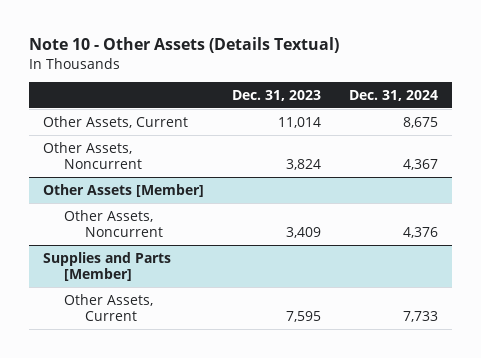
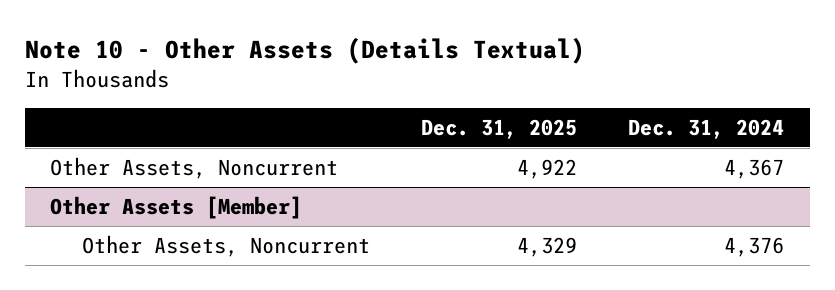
- | Dec. 31, 2023 | Dec. 31, 2024
+ | Dec. 31, 2025 | Dec. 31, 2024
- Other Assets, Current | 11,014 | 8,675
- Supplies and Parts [Member]
- Other Assets, Current | 7,595 | 7,733

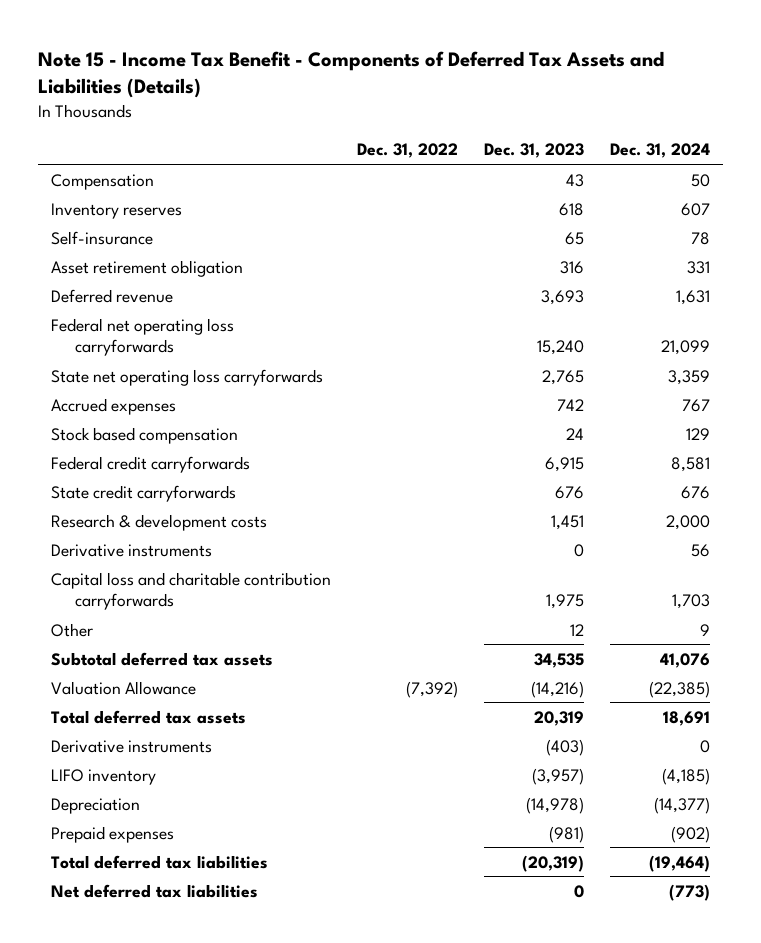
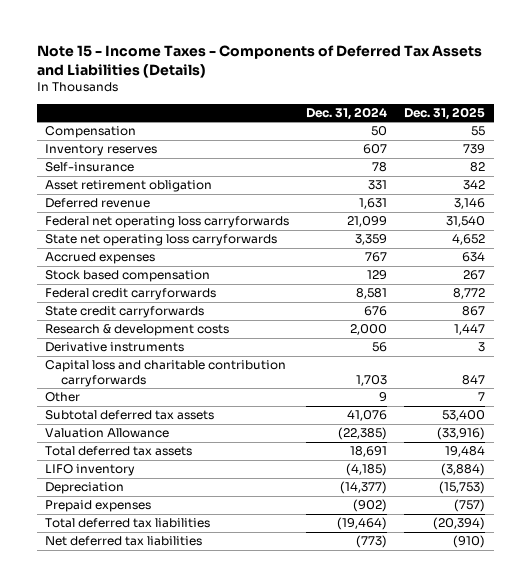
- Note 15 - Income Tax Benefit - Components of Deferred Tax Assets and Liabilities (Details)
+ Note 15 - Income Taxes - Components of Deferred Tax Assets and Liabilities (Details)
- | Dec. 31, 2022 | Dec. 31, 2023 | Dec. 31, 2024
+ | Dec. 31, 2024 | Dec. 31, 2025
- Derivative instruments | | (403) | 0

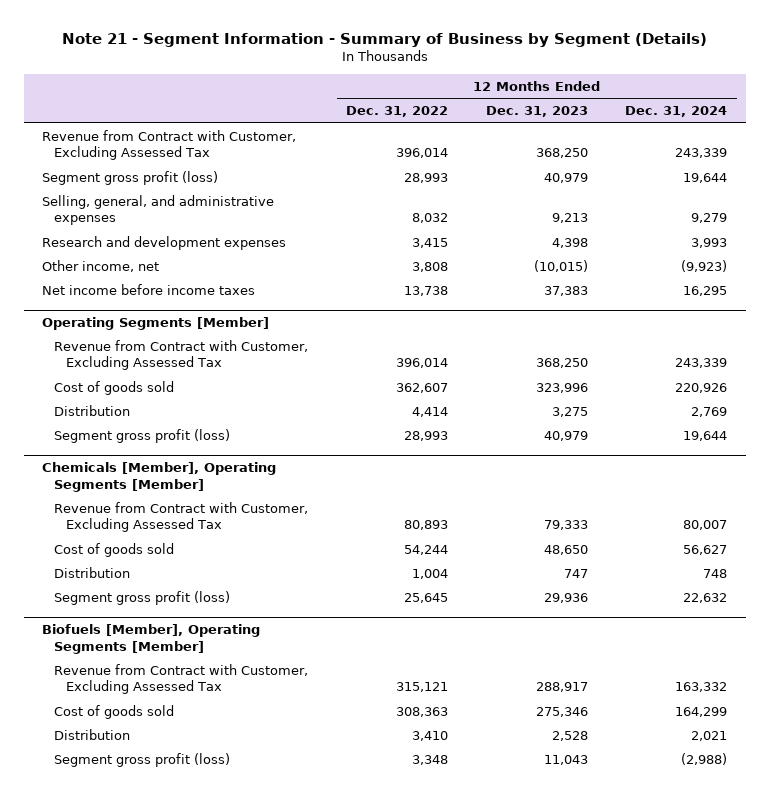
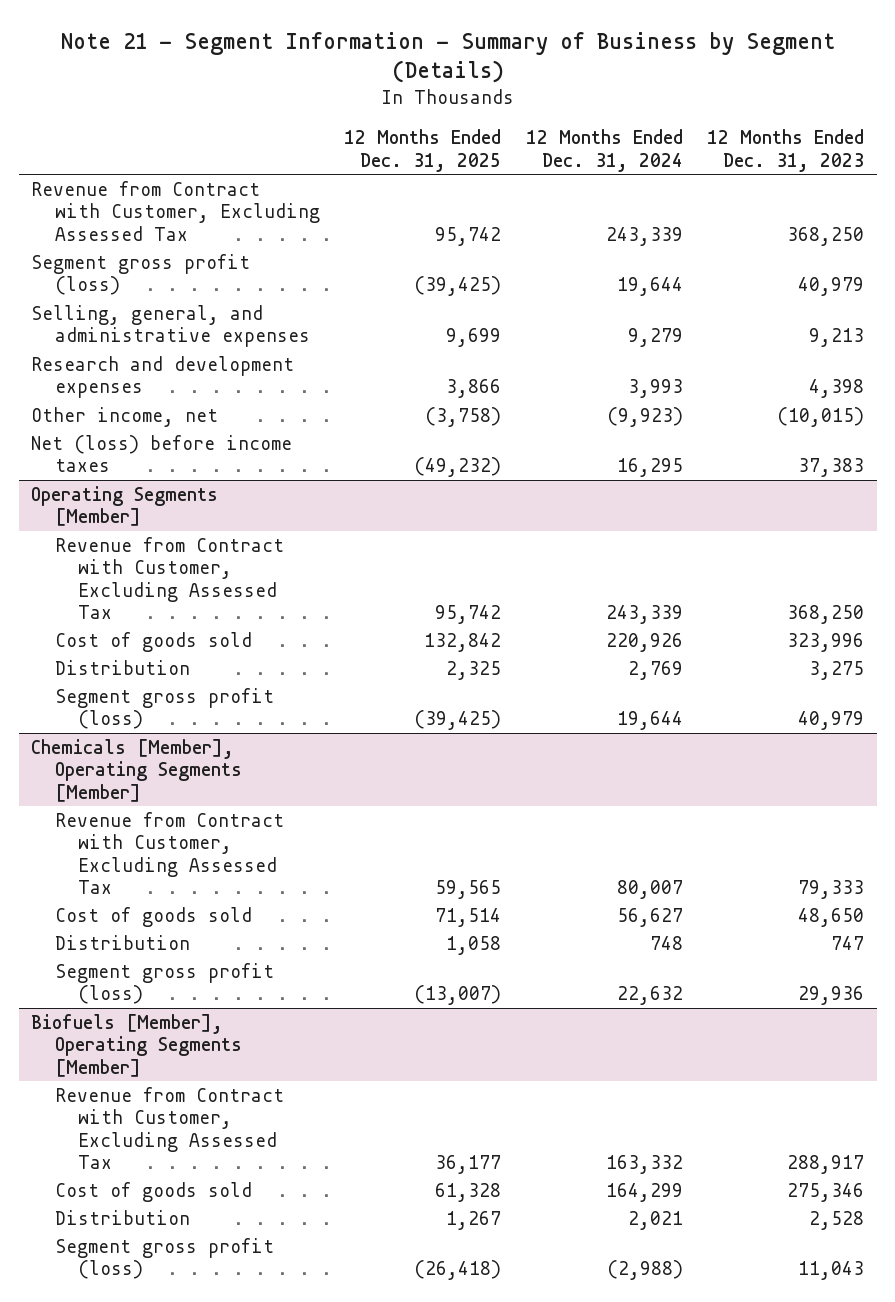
- | 12 Months Ended Dec. 31, 2022 | 12 Months Ended Dec. 31, 2023 | 12 Months Ended Dec. 31, 2024
+ | 12 Months Ended Dec. 31, 2025 | 12 Months Ended Dec. 31, 2024 | 12 Months Ended Dec. 31, 2023
- Net income before income taxes | 13,738 | 37,383 | 16,295
+ Net (loss) before income taxes | (49,232) | 16,295 | 37,383

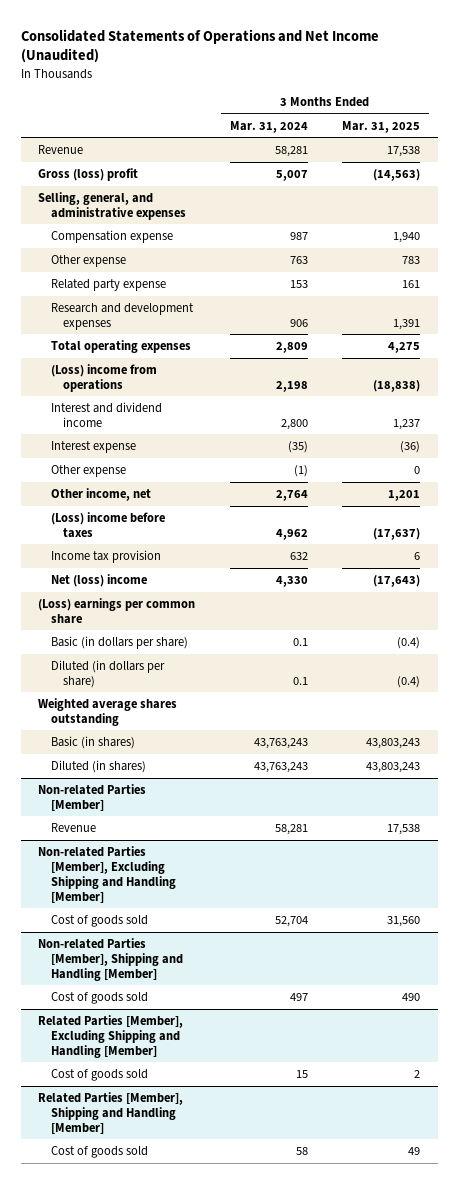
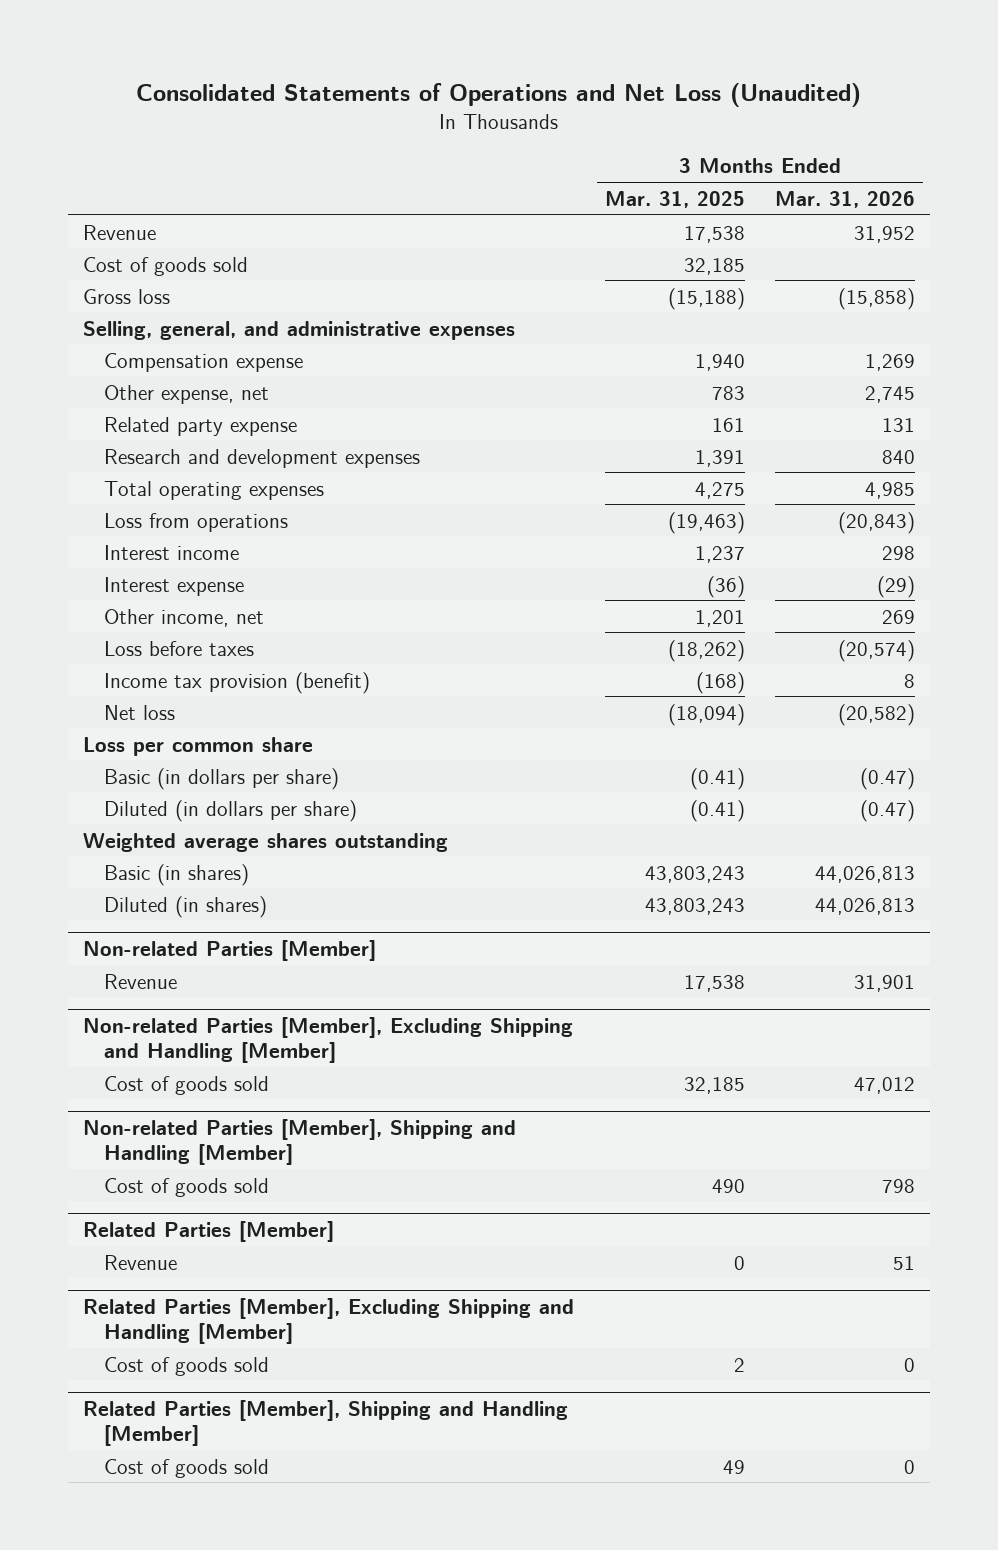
- Consolidated Statements of Operations and Net Income (Unaudited)
+ Consolidated Statements of Operations and Net Loss (Unaudited)
- | 3 Months Ended Mar. 31, 2024 | 3 Months Ended Mar. 31, 2025
+ | 3 Months Ended Mar. 31, 2025 | 3 Months Ended Mar. 31, 2026
- Gross (loss) profit | 5,007 | (14,563)
+ Cost of goods sold | 32,185 |
+ Gross loss | (15,188) | (15,858)
- Other expense | 763 | 783
+ Other expense, net | 783 | 2,745
- (Loss) income from operations | 2,198 | (18,838)
- Interest and dividend income | 2,800 | 1,237
+ Loss from operations | (19,463) | (20,843)
+ Interest income | 1,237 | 298
- Other expense | (1) | 0
- (Loss) income before taxes | 4,962 | (17,637)
- Income tax provision | 632 | 6
- Net (loss) income | 4,330 | (17,643)
- (Loss) earnings per common share
- Basic (in dollars per share) | 0.1 | (0.4)
- Diluted (in dollars per share) | 0.1 | (0.4)
+ Loss before taxes | (18,262) | (20,574)
+ Income tax provision (benefit) | (168) | 8
+ Net loss | (18,094) | (20,582)
+ Loss per common share
+ Basic (in dollars per share) | (0.41) | (0.47)
+ Diluted (in dollars per share) | (0.41) | (0.47)
@ Non-related Parties [Member], Excluding Shipping and Handling [Member]
- Cost of goods sold | 52,704 | 31,560
+ Cost of goods sold | 32,185 | 47,012
+ Related Parties [Member]
+ Revenue | 0 | 51

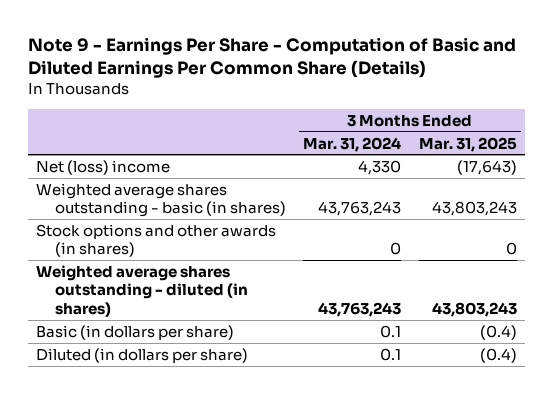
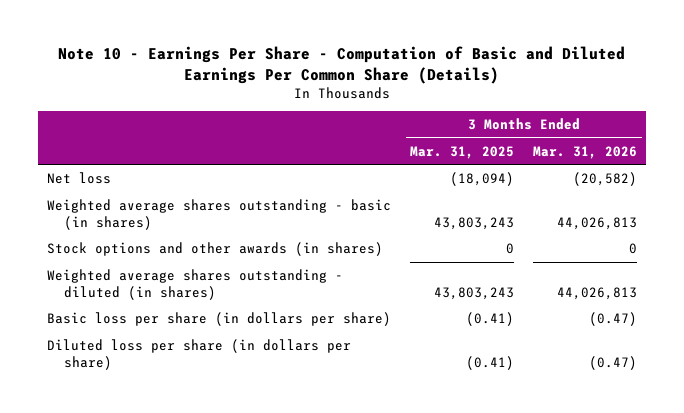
- Note 9 - Earnings Per Share - Computation of Basic and Diluted Earnings Per Common Share (Details)
+ Note 10 - Earnings Per Share - Computation of Basic and Diluted Earnings Per Common Share (Details)
- | 3 Months Ended Mar. 31, 2024 | 3 Months Ended Mar. 31, 2025
+ | 3 Months Ended Mar. 31, 2025 | 3 Months Ended Mar. 31, 2026
- Net (loss) income | 4,330 | (17,643)
+ Net loss | (18,094) | (20,582)
- Basic (in dollars per share) | 0.1 | (0.4)
- Diluted (in dollars per share) | 0.1 | (0.4)
+ Basic loss per share (in dollars per share) | (0.41) | (0.47)
+ Diluted loss per share (in dollars per share) | (0.41) | (0.47)

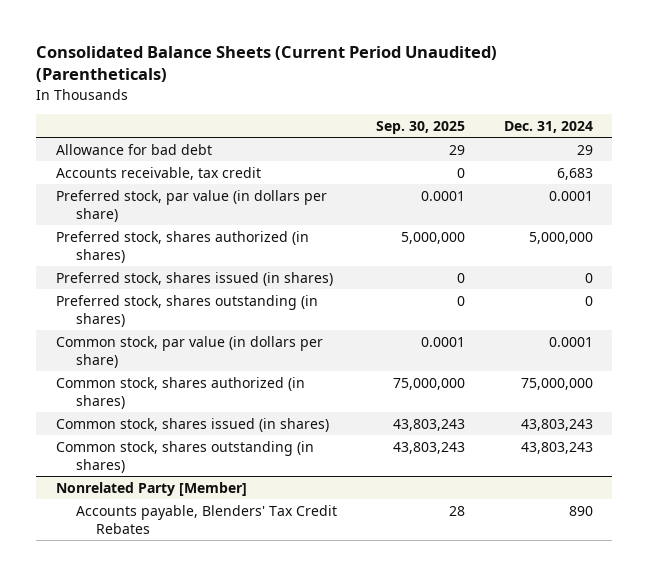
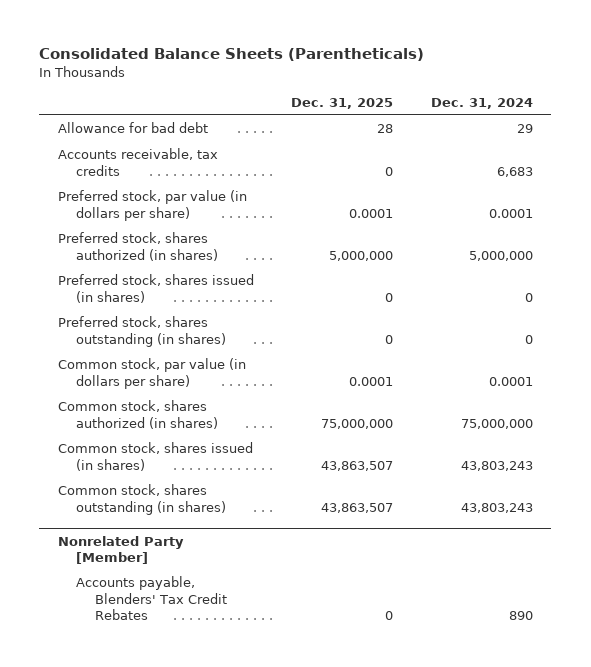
- Consolidated Balance Sheets (Current Period Unaudited) (Parentheticals)
+ Consolidated Balance Sheets (Parentheticals)
- | Sep. 30, 2025 | Dec. 31, 2024
+ | Dec. 31, 2025 | Dec. 31, 2024
- Accounts receivable, tax credit | 0 | 6,683
+ Accounts receivable, tax credits | 0 | 6,683

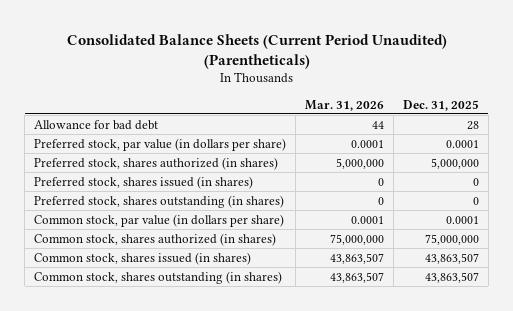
- Consolidated Balance Sheets (Parentheticals)
+ Consolidated Balance Sheets (Current Period Unaudited) (Parentheticals)
- | Dec. 31, 2025 | Dec. 31, 2024
+ | Mar. 31, 2026 | Dec. 31, 2025
- Accounts receivable, tax credits | 0 | 6,683
- Nonrelated Party [Member]
- Accounts payable, Blenders' Tax Credit Rebates | 0 | 890

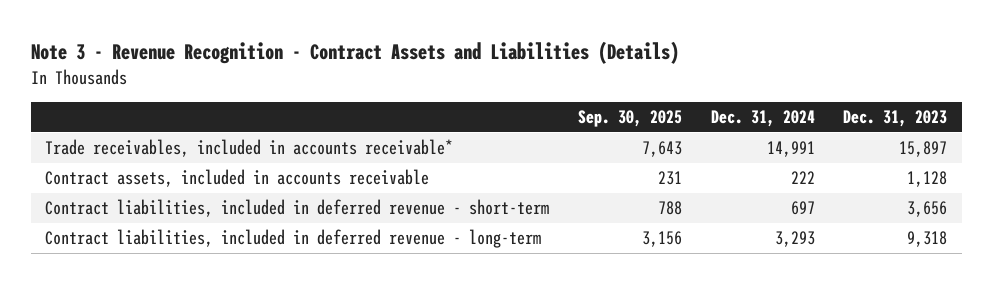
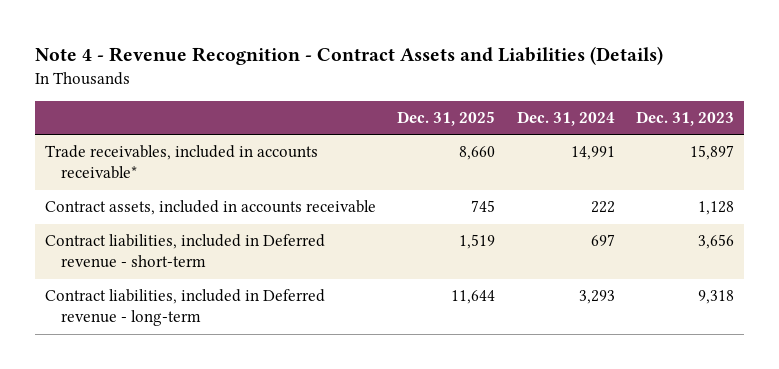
- Note 3 - Revenue Recognition - Contract Assets and Liabilities (Details)
+ Note 4 - Revenue Recognition - Contract Assets and Liabilities (Details)
- | Sep. 30, 2025 | Dec. 31, 2024 | Dec. 31, 2023
+ | Dec. 31, 2025 | Dec. 31, 2024 | Dec. 31, 2023
- Contract liabilities, included in deferred revenue - short-term | 788 | 697 | 3,656
- Contract liabilities, included in deferred revenue - long-term | 3,156 | 3,293 | 9,318
+ Contract liabilities, included in Deferred revenue - short-term | 1,519 | 697 | 3,656
+ Contract liabilities, included in Deferred revenue - long-term | 11,644 | 3,293 | 9,318

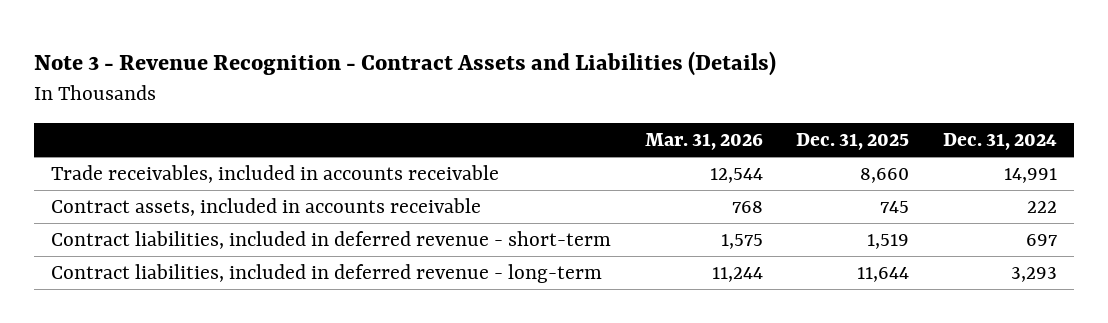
- Note 4 - Revenue Recognition - Contract Assets and Liabilities (Details)
+ Note 3 - Revenue Recognition - Contract Assets and Liabilities (Details)
- | Dec. 31, 2025 | Dec. 31, 2024 | Dec. 31, 2023
+ | Mar. 31, 2026 | Dec. 31, 2025 | Dec. 31, 2024
- Trade receivables, included in accounts receivable* | 8,660 | 14,991 | 15,897
+ Trade receivables, included in accounts receivable | 12,544 | 8,660 | 14,991
- Contract liabilities, included in Deferred revenue - short-term | 1,519 | 697 | 3,656
- Contract liabilities, included in Deferred revenue - long-term | 11,644 | 3,293 | 9,318
+ Contract liabilities, included in deferred revenue - short-term | 1,575 | 1,519 | 697
+ Contract liabilities, included in deferred revenue - long-term | 11,244 | 11,644 | 3,293

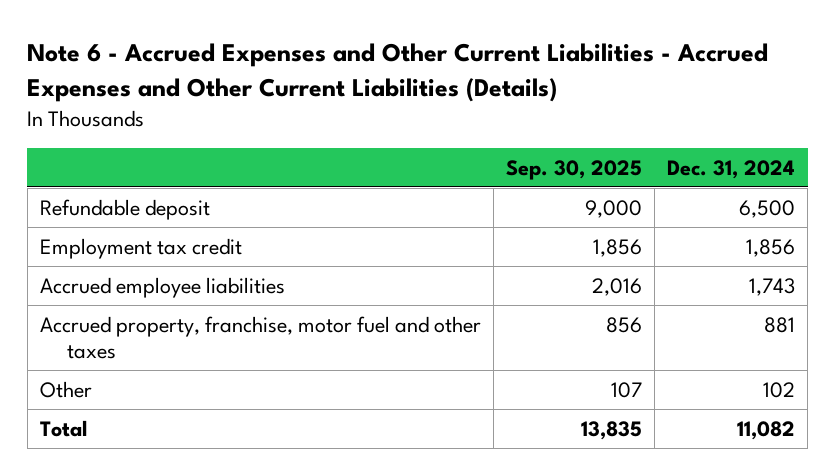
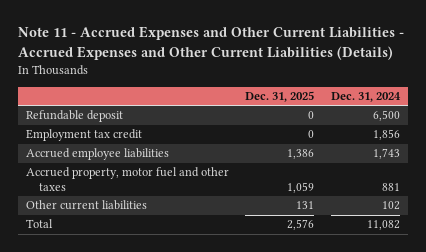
- Note 6 - Accrued Expenses and Other Current Liabilities - Accrued Expenses and Other Current Liabilities (Details)
+ Note 11 - Accrued Expenses and Other Current Liabilities - Accrued Expenses and Other Current Liabilities (Details)
- | Sep. 30, 2025 | Dec. 31, 2024
+ | Dec. 31, 2025 | Dec. 31, 2024
- Accrued property, franchise, motor fuel and other taxes | 856 | 881
- Other | 107 | 102
+ Accrued property, motor fuel and other taxes | 1,059 | 881
+ Other current liabilities | 131 | 102

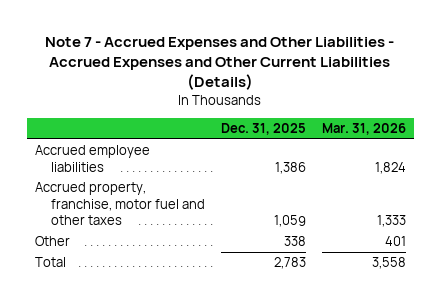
- Note 11 - Accrued Expenses and Other Current Liabilities - Accrued Expenses and Other Current Liabilities (Details)
+ Note 7 - Accrued Expenses and Other Liabilities - Accrued Expenses and Other Current Liabilities (Details)
- | Dec. 31, 2025 | Dec. 31, 2024
+ | Dec. 31, 2025 | Mar. 31, 2026
- Refundable deposit | 0 | 6,500
- Employment tax credit | 0 | 1,856
- Accrued property, motor fuel and other taxes | 1,059 | 881
- Other current liabilities | 131 | 102
- Total | 2,576 | 11,082
+ Accrued property, franchise, motor fuel and other taxes | 1,059 | 1,333
+ Other | 338 | 401
+ Total | 2,783 | 3,558

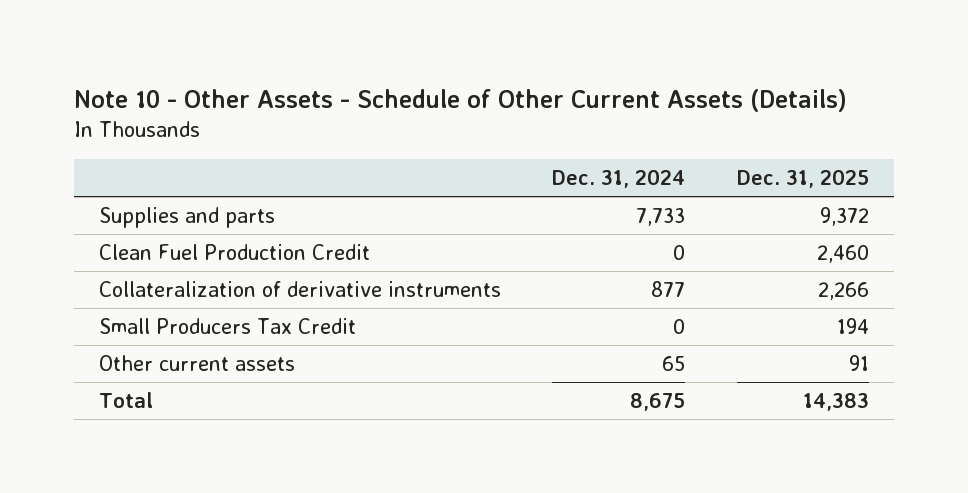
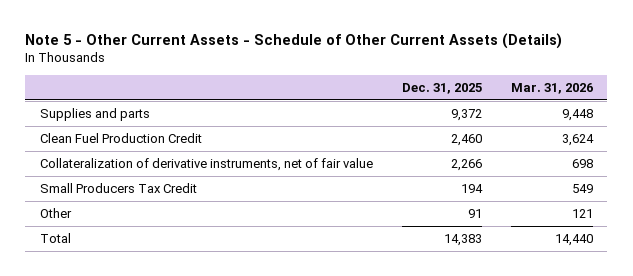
- Note 10 - Other Assets - Schedule of Other Current Assets (Details)
+ Note 5 - Other Current Assets - Schedule of Other Current Assets (Details)
- | Dec. 31, 2024 | Dec. 31, 2025
+ | Dec. 31, 2025 | Mar. 31, 2026
- Collateralization of derivative instruments | 877 | 2,266
+ Collateralization of derivative instruments, net of fair value | 2,266 | 698
- Other current assets | 65 | 91
+ Other | 91 | 121

